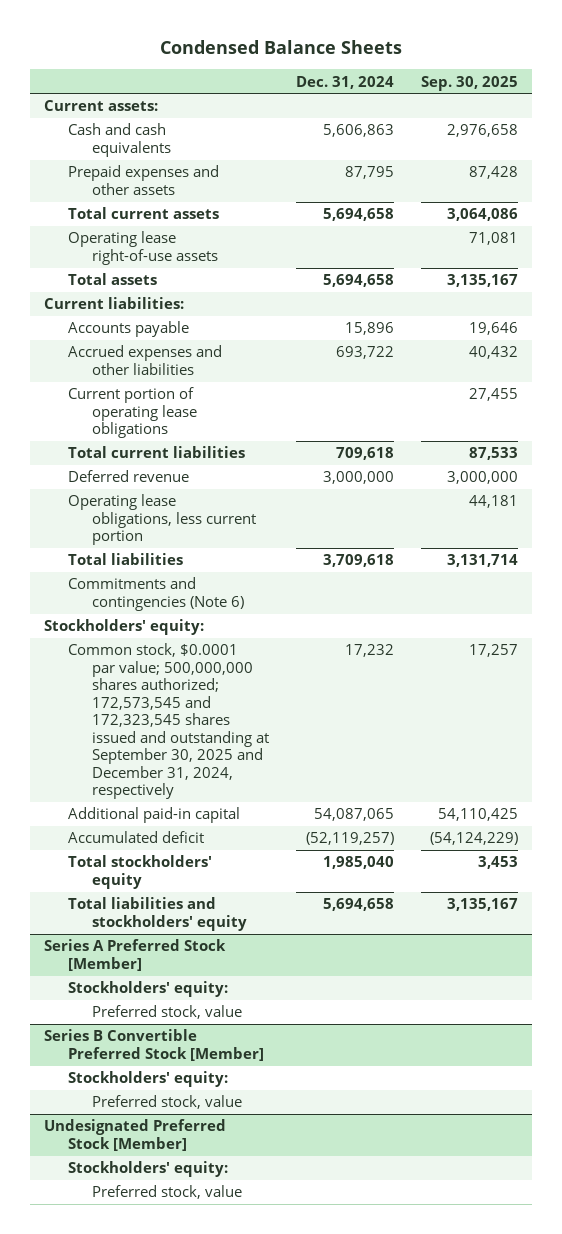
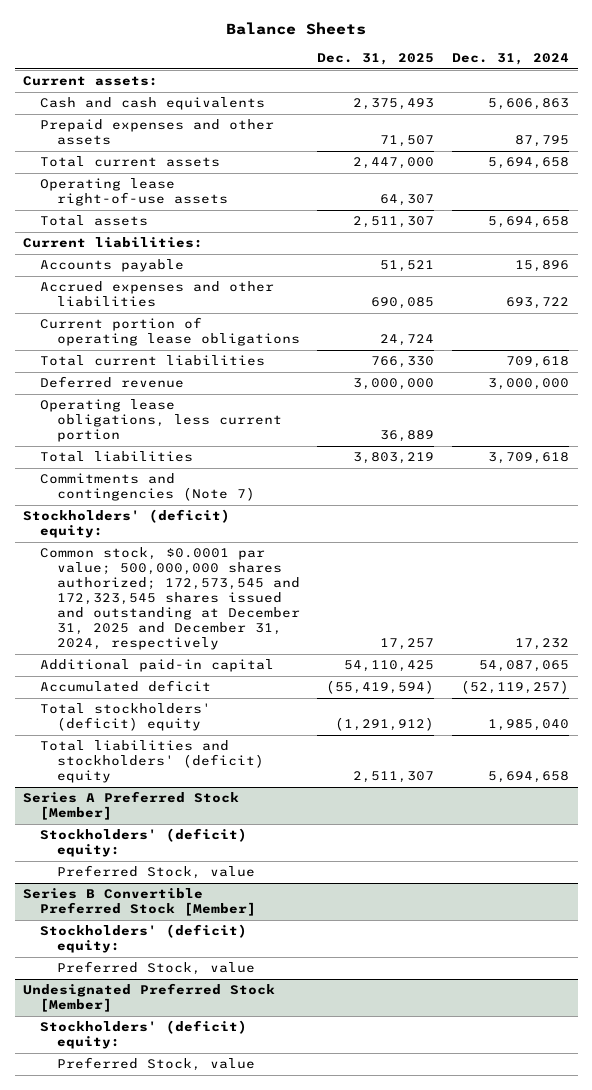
- Condensed Balance Sheets
+ Balance Sheets
- | Dec. 31, 2024 | Sep. 30, 2025
+ | Dec. 31, 2025 | Dec. 31, 2024
- Commitments and contingencies (Note 6)
- Stockholders' equity:
- Common stock, $0.0001 par value; 500,000,000 shares authorized; 172,573,545 and 172,323,545 shares issued and outstanding at September 30, 2025 and December 31, 2024, respectively | 17,232 | 17,257
+ Commitments and contingencies (Note 7)
+ Stockholders' (deficit) equity:
+ Common stock, $0.0001 par value; 500,000,000 shares authorized; 172,573,545 and 172,323,545 shares issued and outstanding at December 31, 2025 and December 31, 2024, respectively | 17,257 | 17,232
- Total stockholders' equity | 1,985,040 | 3,453
- Total liabilities and stockholders' equity | 5,694,658 | 3,135,167
+ Total stockholders' (deficit) equity | (1,291,912) | 1,985,040
+ Total liabilities and stockholders' (deficit) equity | 2,511,307 | 5,694,658
@ Series A Preferred Stock [Member]
- Stockholders' equity:
- Preferred stock, value
+ Stockholders' (deficit) equity:
+ Preferred Stock, value
@ Series B Convertible Preferred Stock [Member]
- Stockholders' equity:
- Preferred stock, value
+ Stockholders' (deficit) equity:
+ Preferred Stock, value
@ Undesignated Preferred Stock [Member]
- Stockholders' equity:
- Preferred stock, value
+ Stockholders' (deficit) equity:
+ Preferred Stock, value

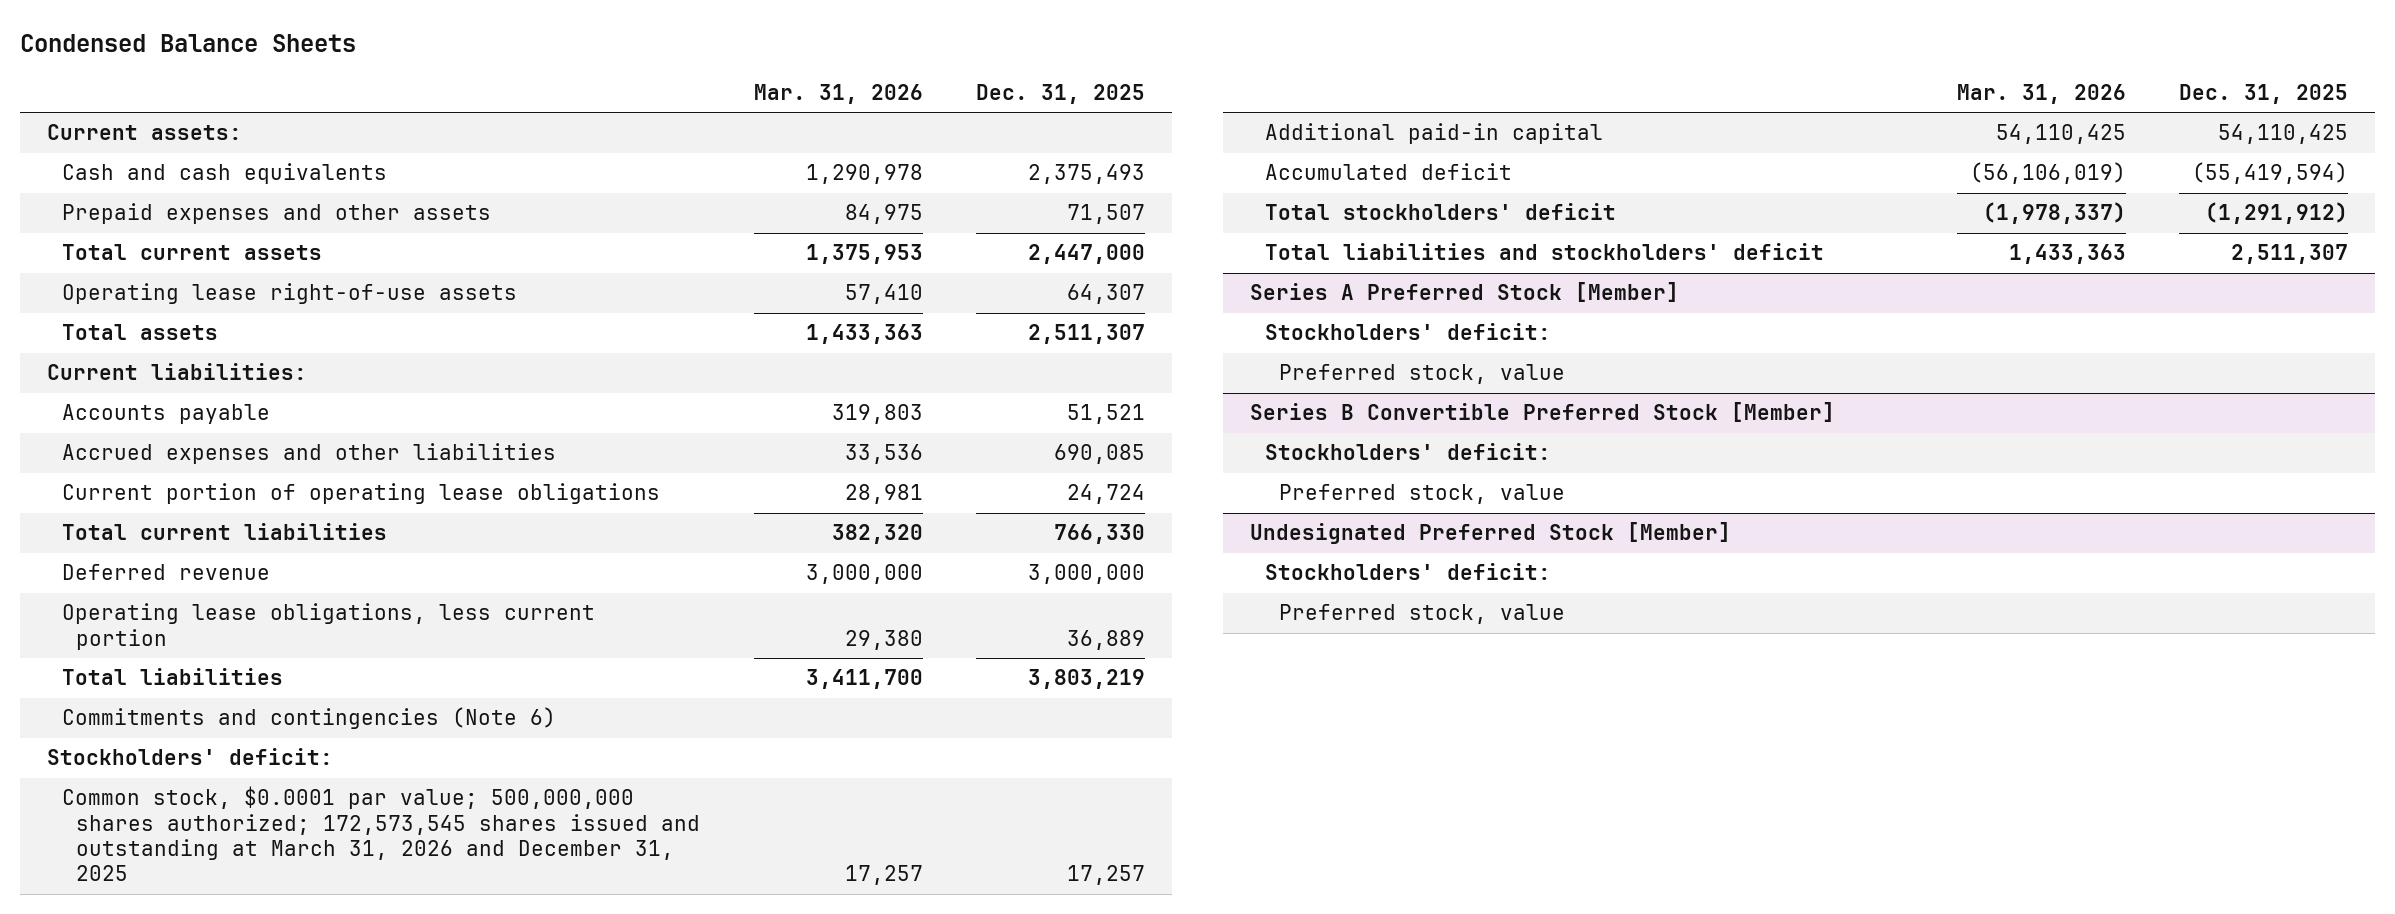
- Balance Sheets
+ Condensed Balance Sheets
- | Dec. 31, 2025 | Dec. 31, 2024
+ | Mar. 31, 2026 | Dec. 31, 2025
- Commitments and contingencies (Note 7)
- Stockholders' (deficit) equity:
- Common stock, $0.0001 par value; 500,000,000 shares authorized; 172,573,545 and 172,323,545 shares issued and outstanding at December 31, 2025 and December 31, 2024, respectively | 17,257 | 17,232
+ Commitments and contingencies (Note 6)
+ Stockholders' deficit:
+ Common stock, $0.0001 par value; 500,000,000 shares authorized; 172,573,545 shares issued and outstanding at March 31, 2026 and December 31, 2025 | 17,257 | 17,257
- Total stockholders' (deficit) equity | (1,291,912) | 1,985,040
- Total liabilities and stockholders' (deficit) equity | 2,511,307 | 5,694,658
+ Total stockholders' deficit | (1,978,337) | (1,291,912)
+ Total liabilities and stockholders' deficit | 1,433,363 | 2,511,307
@ Series A Preferred Stock [Member]
- Stockholders' (deficit) equity:
- Preferred Stock, value
+ Stockholders' deficit:
+ Preferred stock, value
@ Series B Convertible Preferred Stock [Member]
- Stockholders' (deficit) equity:
- Preferred Stock, value
+ Stockholders' deficit:
+ Preferred stock, value
@ Undesignated Preferred Stock [Member]
- Stockholders' (deficit) equity:
- Preferred Stock, value
+ Stockholders' deficit:
+ Preferred stock, value

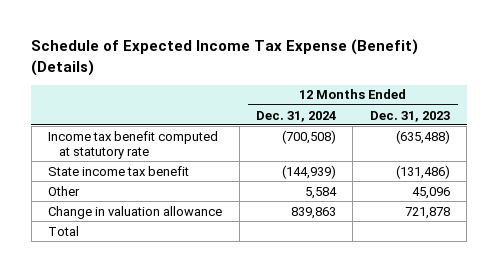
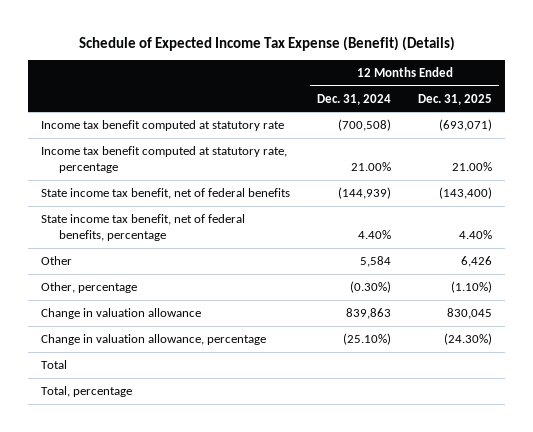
- | 12 Months Ended Dec. 31, 2024 | 12 Months Ended Dec. 31, 2023
+ | 12 Months Ended Dec. 31, 2024 | 12 Months Ended Dec. 31, 2025
- State income tax benefit | (144,939) | (131,486)
+ Income tax benefit computed at statutory rate, percentage | 21.00% | 21.00%
+ State income tax benefit, net of federal benefits | (144,939) | (143,400)
+ State income tax benefit, net of federal benefits, percentage | 4.40% | 4.40%
+ Other, percentage | (0.30%) | (1.10%)
+ Change in valuation allowance, percentage | (25.10%) | (24.30%)
+ Total, percentage

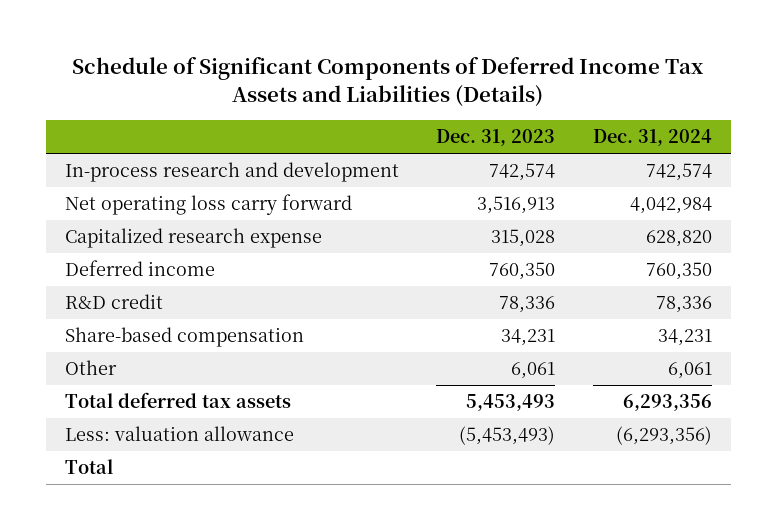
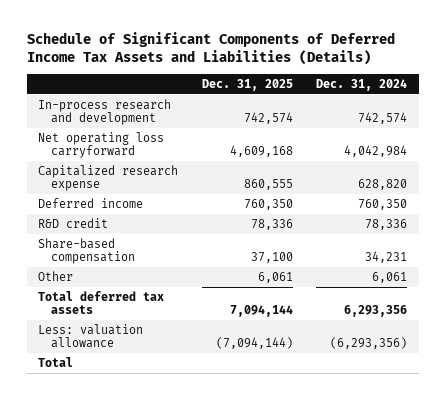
- | Dec. 31, 2023 | Dec. 31, 2024
+ | Dec. 31, 2025 | Dec. 31, 2024
- Net operating loss carry forward | 3,516,913 | 4,042,984
+ Net operating loss carryforward | 4,609,168 | 4,042,984

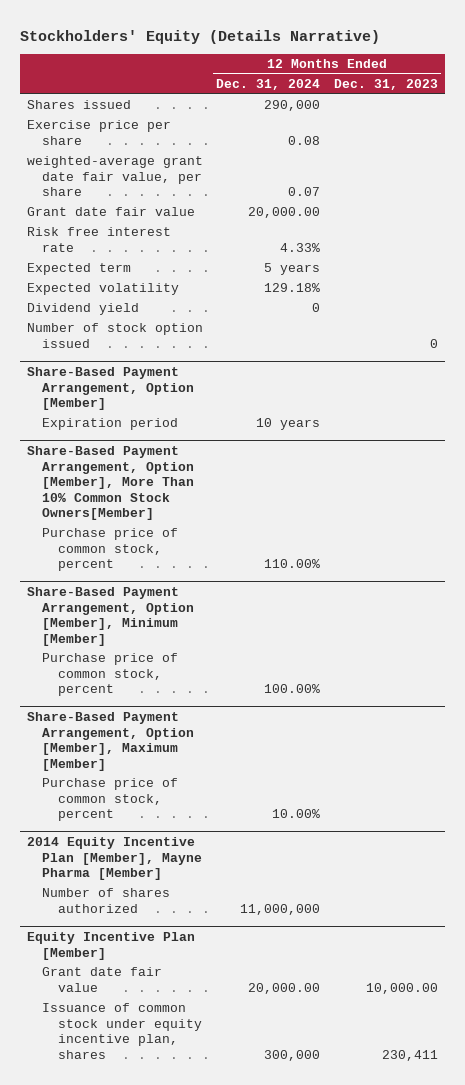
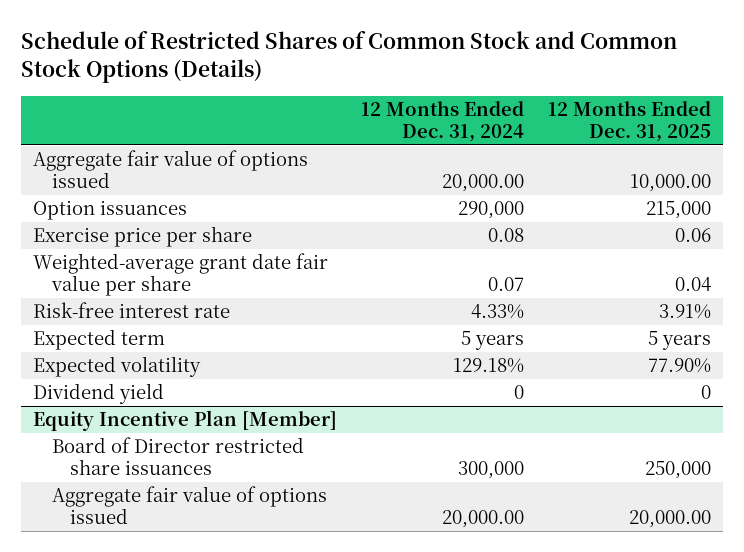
- Stockholders' Equity (Details Narrative)
+ Schedule of Restricted Shares of Common Stock and Common Stock Options (Details)
- | 12 Months Ended Dec. 31, 2024 | 12 Months Ended Dec. 31, 2023
+ | 12 Months Ended Dec. 31, 2024 | 12 Months Ended Dec. 31, 2025
- Shares issued | 290,000 |
+ Aggregate fair value of options issued | 20,000.00 | 10,000.00
+ Option issuances | 290,000 | 215,000
- weighted-average grant date fair value, per share | 0.07 |
- Grant date fair value | 20,000.00 |
- Risk free interest rate | 4.33% |
+ Weighted-average grant date fair value per share | 0.07 | 0.04
+ Risk-free interest rate | 4.33% | 3.91%
- Number of stock option issued | | 0
- Share-Based Payment Arrangement, Option [Member]
- Expiration period | 10 years |
- Share-Based Payment Arrangement, Option [Member], More Than 10% Common Stock Owners[Member]
- Purchase price of common stock, percent | 110.00% |
- Share-Based Payment Arrangement, Option [Member], Minimum [Member]
- Purchase price of common stock, percent | 100.00% |
- Share-Based Payment Arrangement, Option [Member], Maximum [Member]
- Purchase price of common stock, percent | 10.00% |
- 2014 Equity Incentive Plan [Member], Mayne Pharma [Member]
- Number of shares authorized | 11,000,000 |
@ Equity Incentive Plan [Member]
- Grant date fair value | 20,000.00 | 10,000.00
- Issuance of common stock under equity incentive plan, shares | 300,000 | 230,411
+ Board of Director restricted share issuances | 300,000 | 250,000
+ Aggregate fair value of options issued | 20,000.00 | 20,000.00

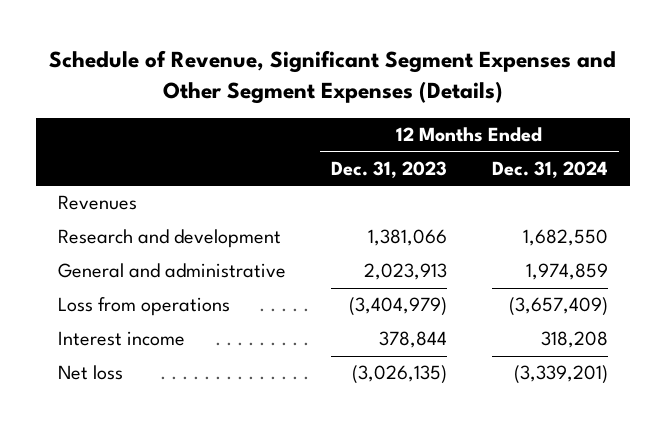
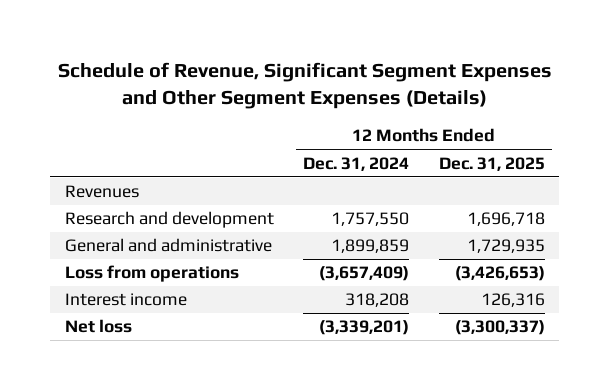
- | 12 Months Ended Dec. 31, 2023 | 12 Months Ended Dec. 31, 2024
+ | 12 Months Ended Dec. 31, 2024 | 12 Months Ended Dec. 31, 2025
- Research and development | 1,381,066 | 1,682,550
- General and administrative | 2,023,913 | 1,974,859
+ Research and development | 1,757,550 | 1,696,718
+ General and administrative | 1,899,859 | 1,729,935

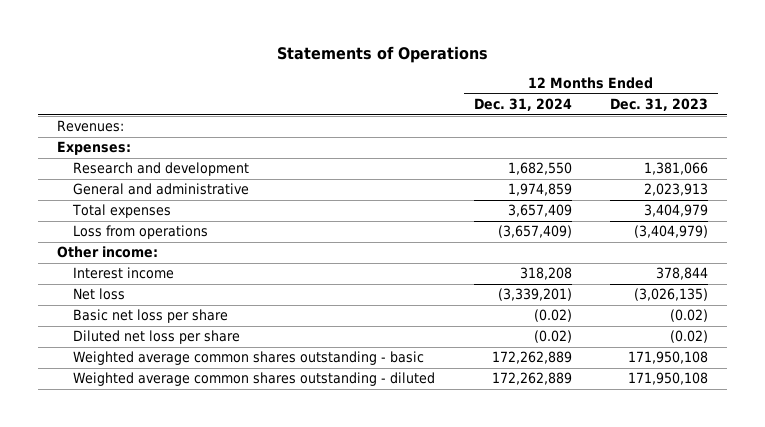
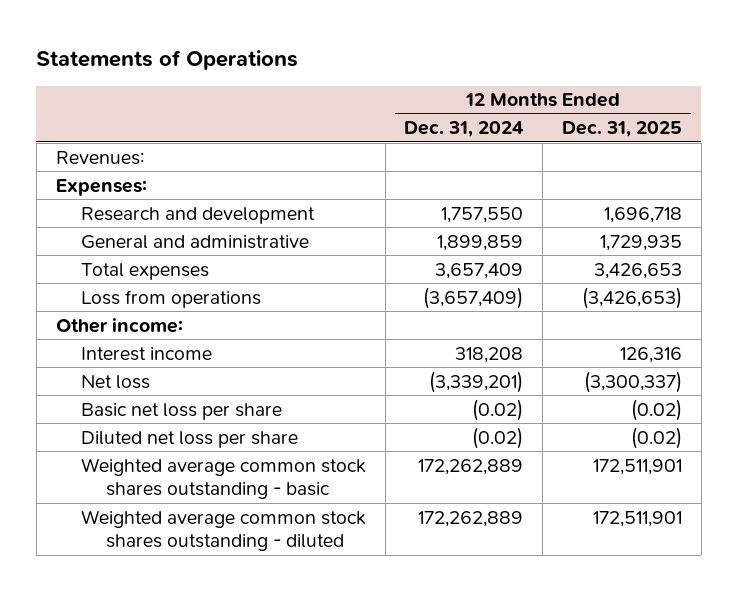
- | 12 Months Ended Dec. 31, 2024 | 12 Months Ended Dec. 31, 2023
+ | 12 Months Ended Dec. 31, 2024 | 12 Months Ended Dec. 31, 2025
- Research and development | 1,682,550 | 1,381,066
- General and administrative | 1,974,859 | 2,023,913
+ Research and development | 1,757,550 | 1,696,718
+ General and administrative | 1,899,859 | 1,729,935
- Weighted average common shares outstanding - basic | 172,262,889 | 171,950,108
- Weighted average common shares outstanding - diluted | 172,262,889 | 171,950,108
+ Weighted average common stock shares outstanding - basic | 172,262,889 | 172,511,901
+ Weighted average common stock shares outstanding - diluted | 172,262,889 | 172,511,901

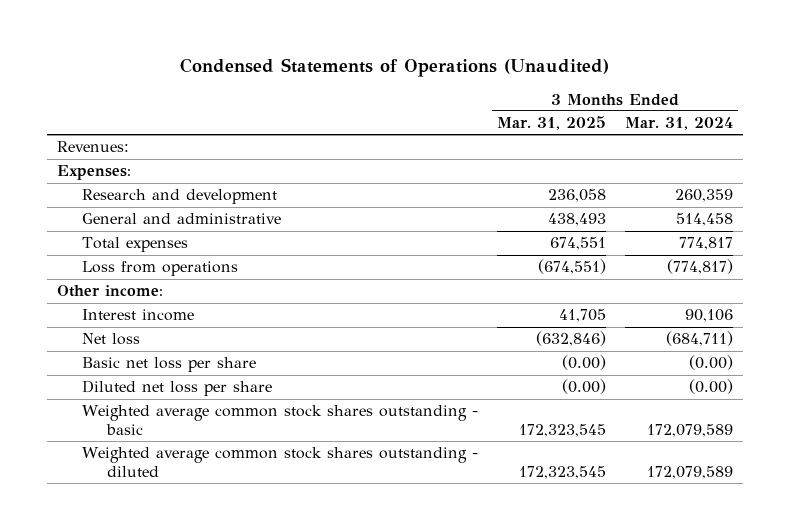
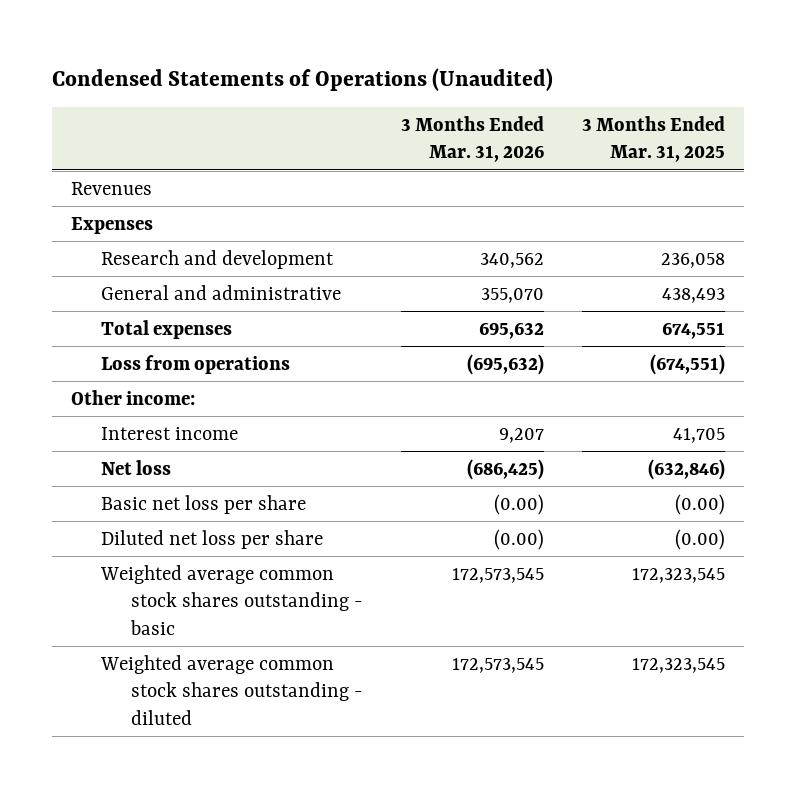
- | 3 Months Ended Mar. 31, 2025 | 3 Months Ended Mar. 31, 2024
+ | 3 Months Ended Mar. 31, 2026 | 3 Months Ended Mar. 31, 2025
- Revenues:
- Expenses:
+ Revenues
+ Expenses

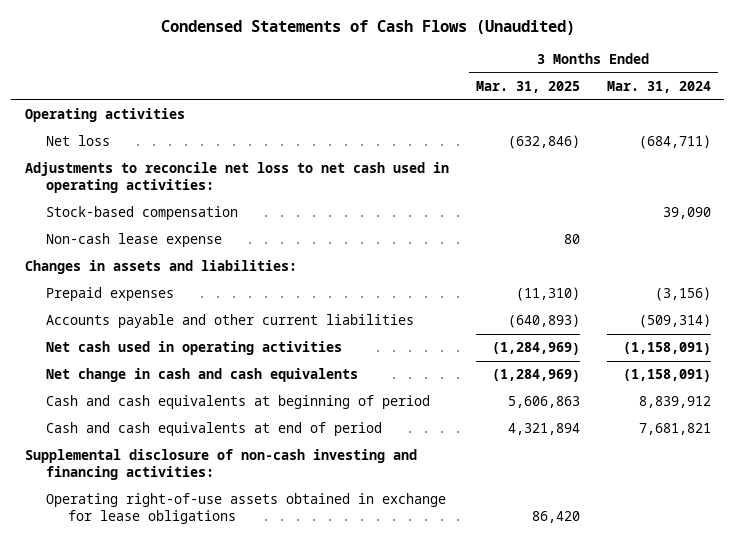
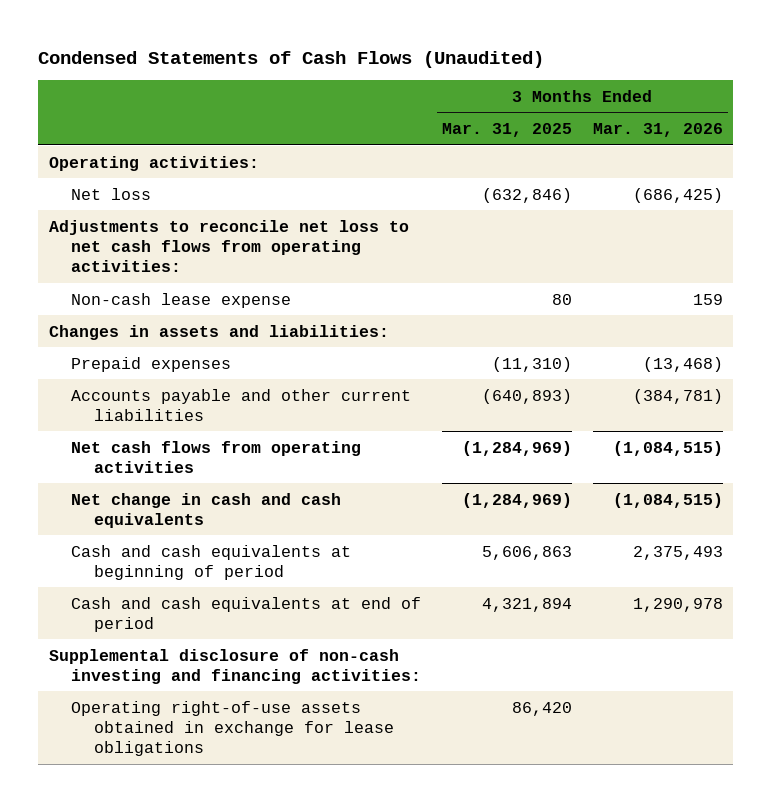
- | 3 Months Ended Mar. 31, 2025 | 3 Months Ended Mar. 31, 2024
+ | 3 Months Ended Mar. 31, 2025 | 3 Months Ended Mar. 31, 2026
- Operating activities
+ Operating activities:
- Adjustments to reconcile net loss to net cash used in operating activities:
- Stock-based compensation | | 39,090
+ Adjustments to reconcile net loss to net cash flows from operating activities:
- Net cash used in operating activities | (1,284,969) | (1,158,091)
+ Net cash flows from operating activities | (1,284,969) | (1,084,515)

